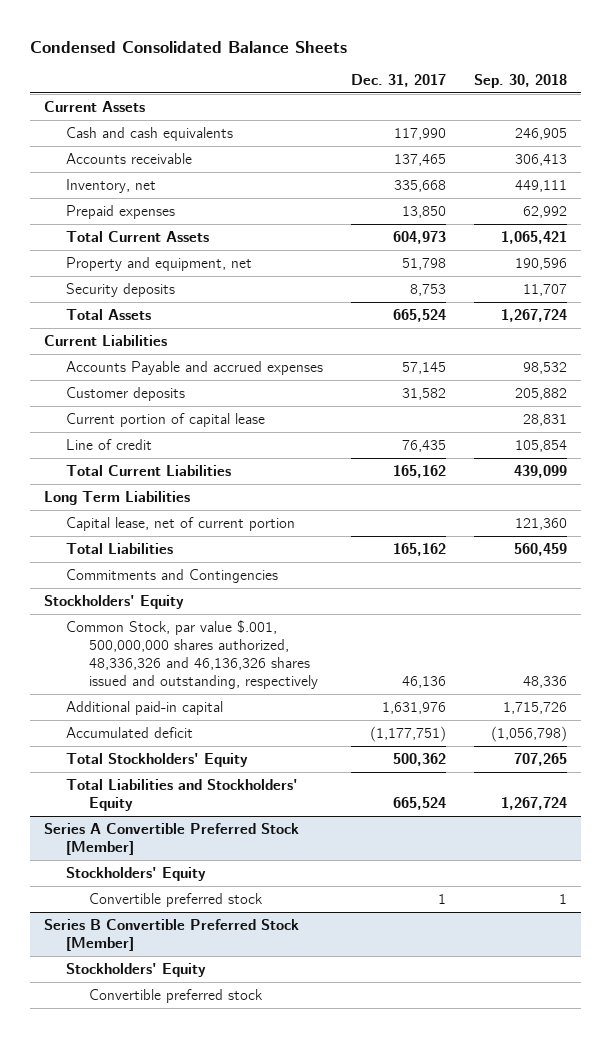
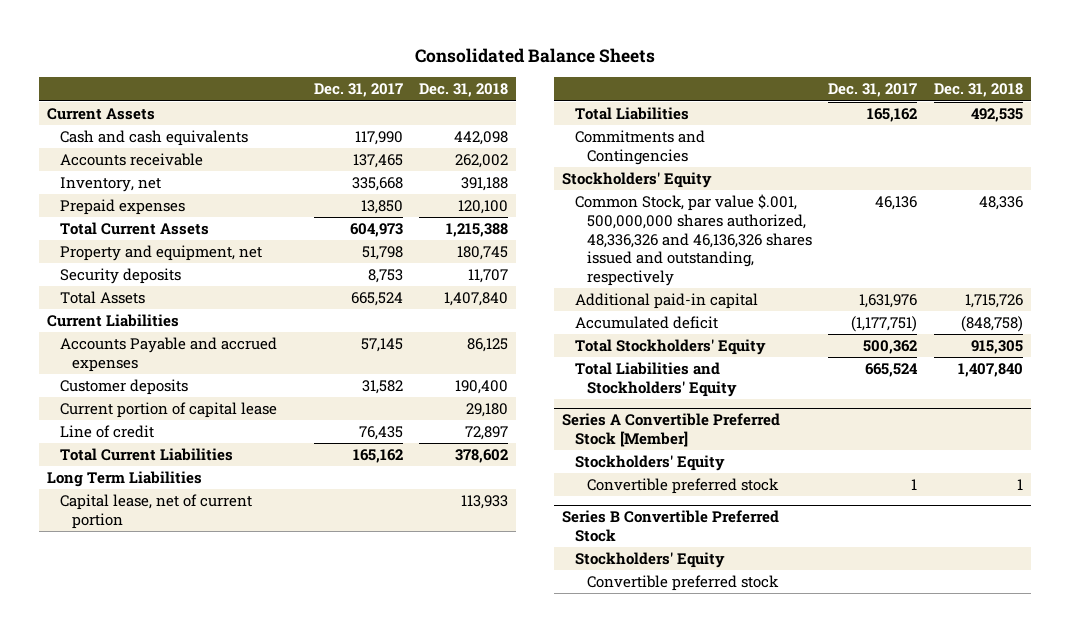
- Condensed Consolidated Balance Sheets
+ Consolidated Balance Sheets
- | Dec. 31, 2017 | Sep. 30, 2018
+ | Dec. 31, 2017 | Dec. 31, 2018
- Series B Convertible Preferred Stock [Member]
+ Series B Convertible Preferred Stock

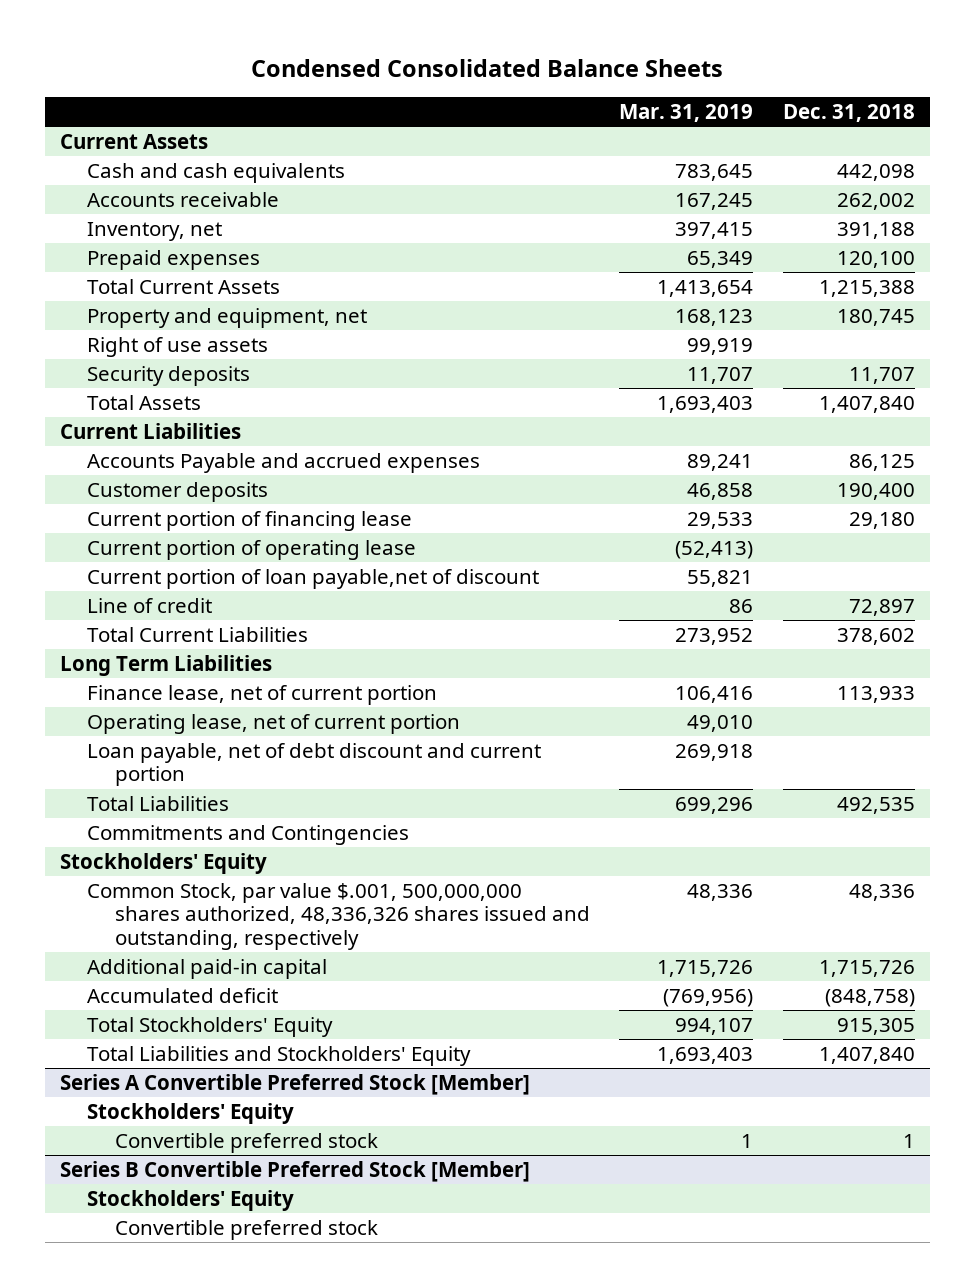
- Consolidated Balance Sheets
+ Condensed Consolidated Balance Sheets
- | Dec. 31, 2017 | Dec. 31, 2018
+ | Mar. 31, 2019 | Dec. 31, 2018
+ Right of use assets | 99,919 |
- Current portion of capital lease | | 29,180
+ Current portion of financing lease | 29,533 | 29,180
+ Current portion of operating lease | (52,413) |
+ Current portion of loan payable,net of discount | 55,821 |
- Capital lease, net of current portion | | 113,933
+ Finance lease, net of current portion | 106,416 | 113,933
+ Operating lease, net of current portion | 49,010 |
+ Loan payable, net of debt discount and current portion | 269,918 |
- Common Stock, par value $.001, 500,000,000 shares authorized, 48,336,326 and 46,136,326 shares issued and outstanding, respectively | 46,136 | 48,336
+ Common Stock, par value $.001, 500,000,000 shares authorized, 48,336,326 shares issued and outstanding, respectively | 48,336 | 48,336
- Series B Convertible Preferred Stock
+ Series B Convertible Preferred Stock [Member]

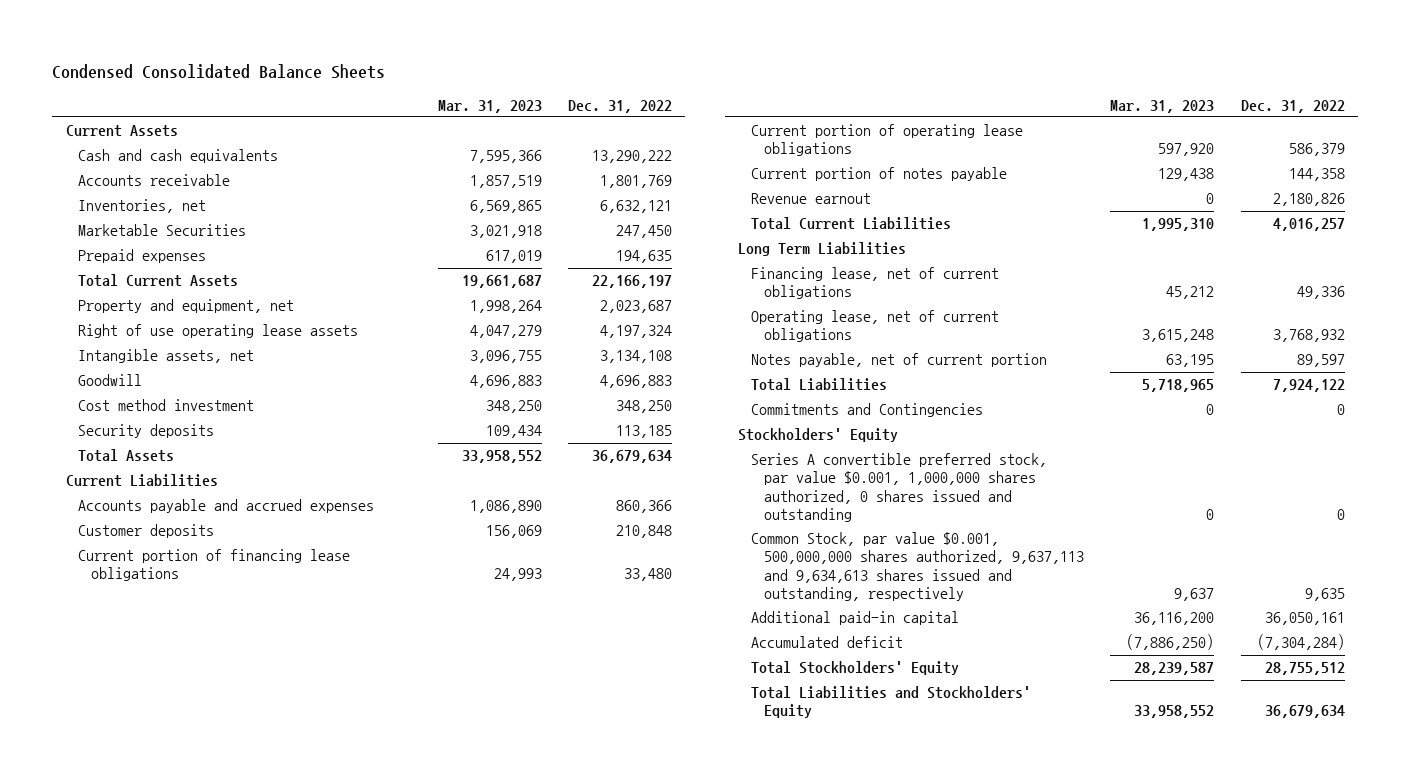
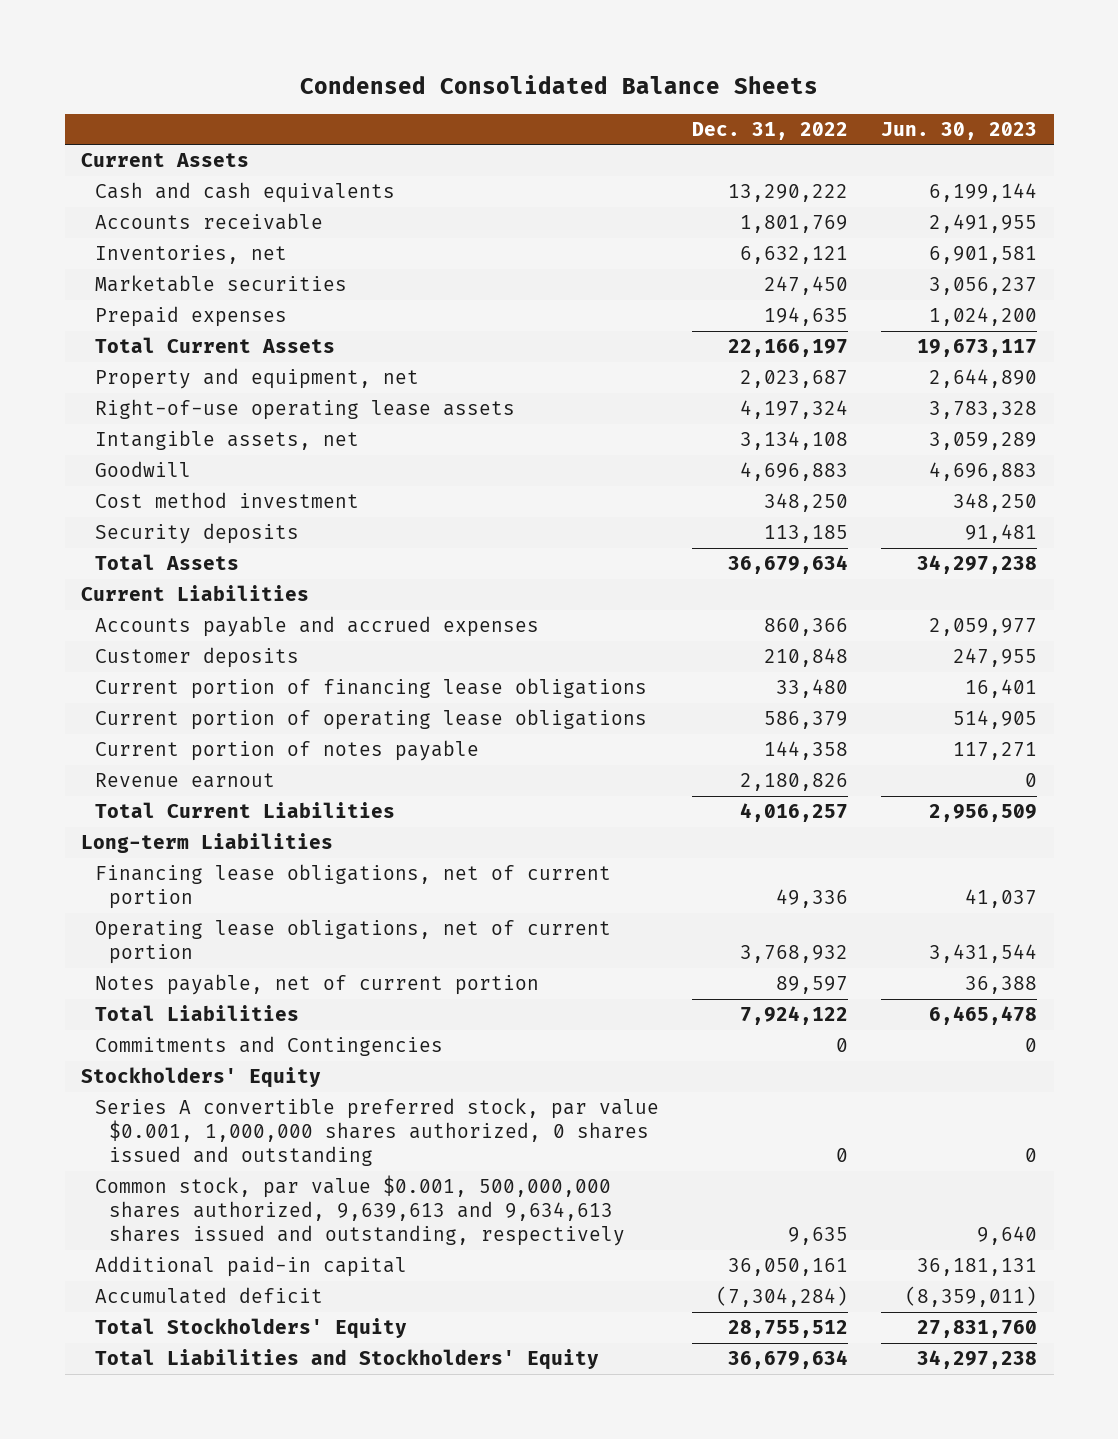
- | Mar. 31, 2023 | Dec. 31, 2022
+ | Dec. 31, 2022 | Jun. 30, 2023
- Marketable Securities | 3,021,918 | 247,450
+ Marketable securities | 247,450 | 3,056,237
- Right of use operating lease assets | 4,047,279 | 4,197,324
+ Right-of-use operating lease assets | 4,197,324 | 3,783,328
- Long Term Liabilities
- Financing lease, net of current obligations | 45,212 | 49,336
- Operating lease, net of current obligations | 3,615,248 | 3,768,932
+ Long-term Liabilities
+ Financing lease obligations, net of current portion | 49,336 | 41,037
+ Operating lease obligations, net of current portion | 3,768,932 | 3,431,544
- Common Stock, par value $0.001, 500,000,000 shares authorized, 9,637,113 and 9,634,613 shares issued and outstanding, respectively | 9,637 | 9,635
+ Common stock, par value $0.001, 500,000,000 shares authorized, 9,639,613 and 9,634,613 shares issued and outstanding, respectively | 9,635 | 9,640

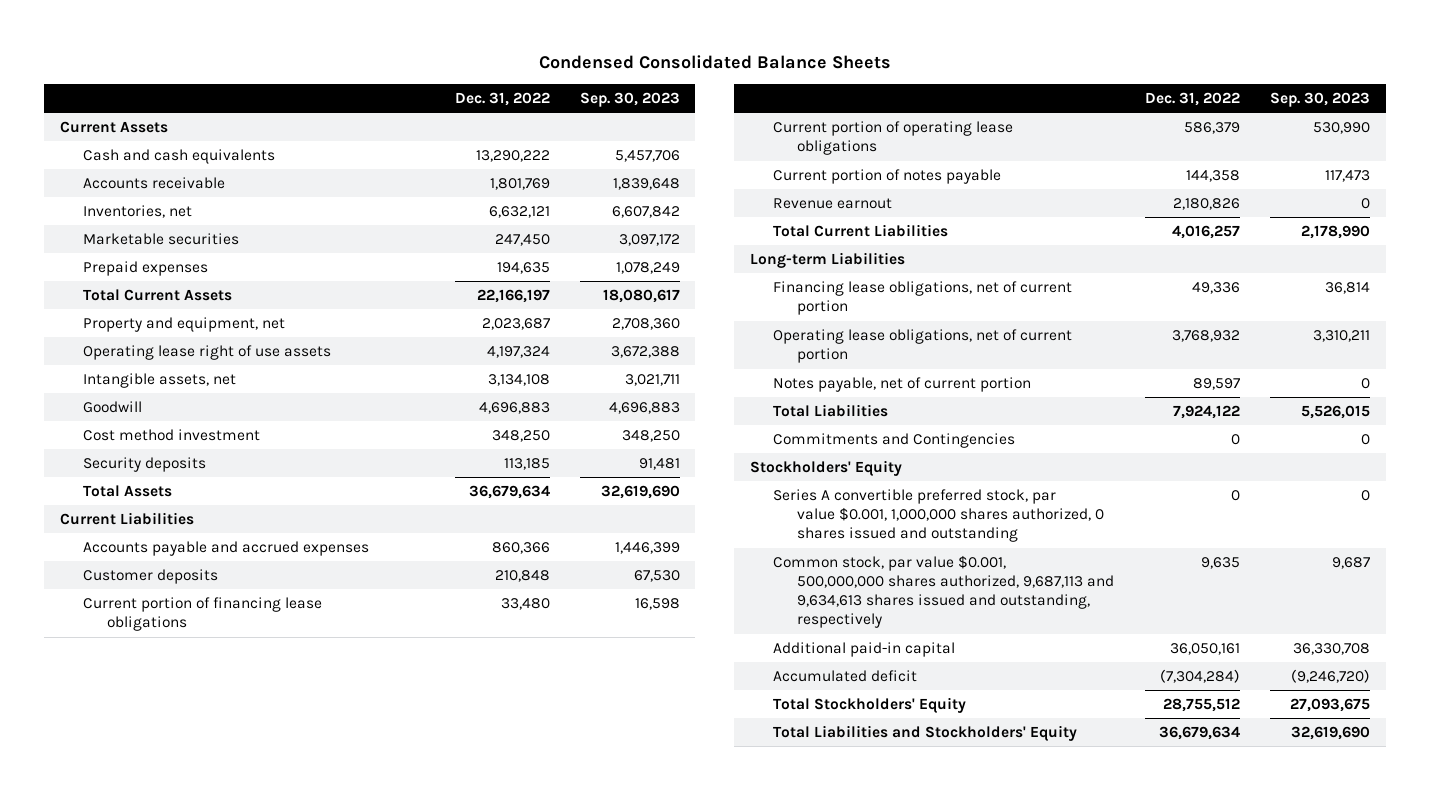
- | Dec. 31, 2022 | Jun. 30, 2023
+ | Dec. 31, 2022 | Sep. 30, 2023
- Right-of-use operating lease assets | 4,197,324 | 3,783,328
+ Operating lease right of use assets | 4,197,324 | 3,672,388
- Common stock, par value $0.001, 500,000,000 shares authorized, 9,639,613 and 9,634,613 shares issued and outstanding, respectively | 9,635 | 9,640
+ Common stock, par value $0.001, 500,000,000 shares authorized, 9,687,113 and 9,634,613 shares issued and outstanding, respectively | 9,635 | 9,687

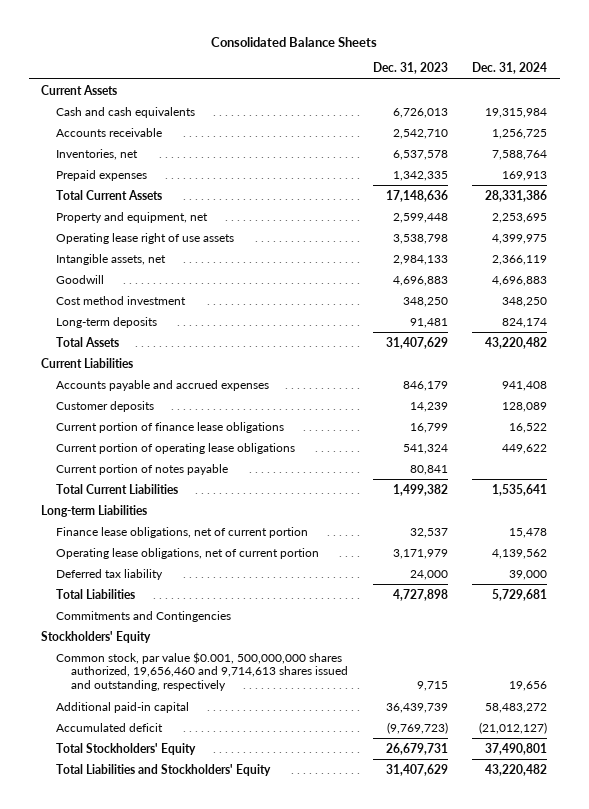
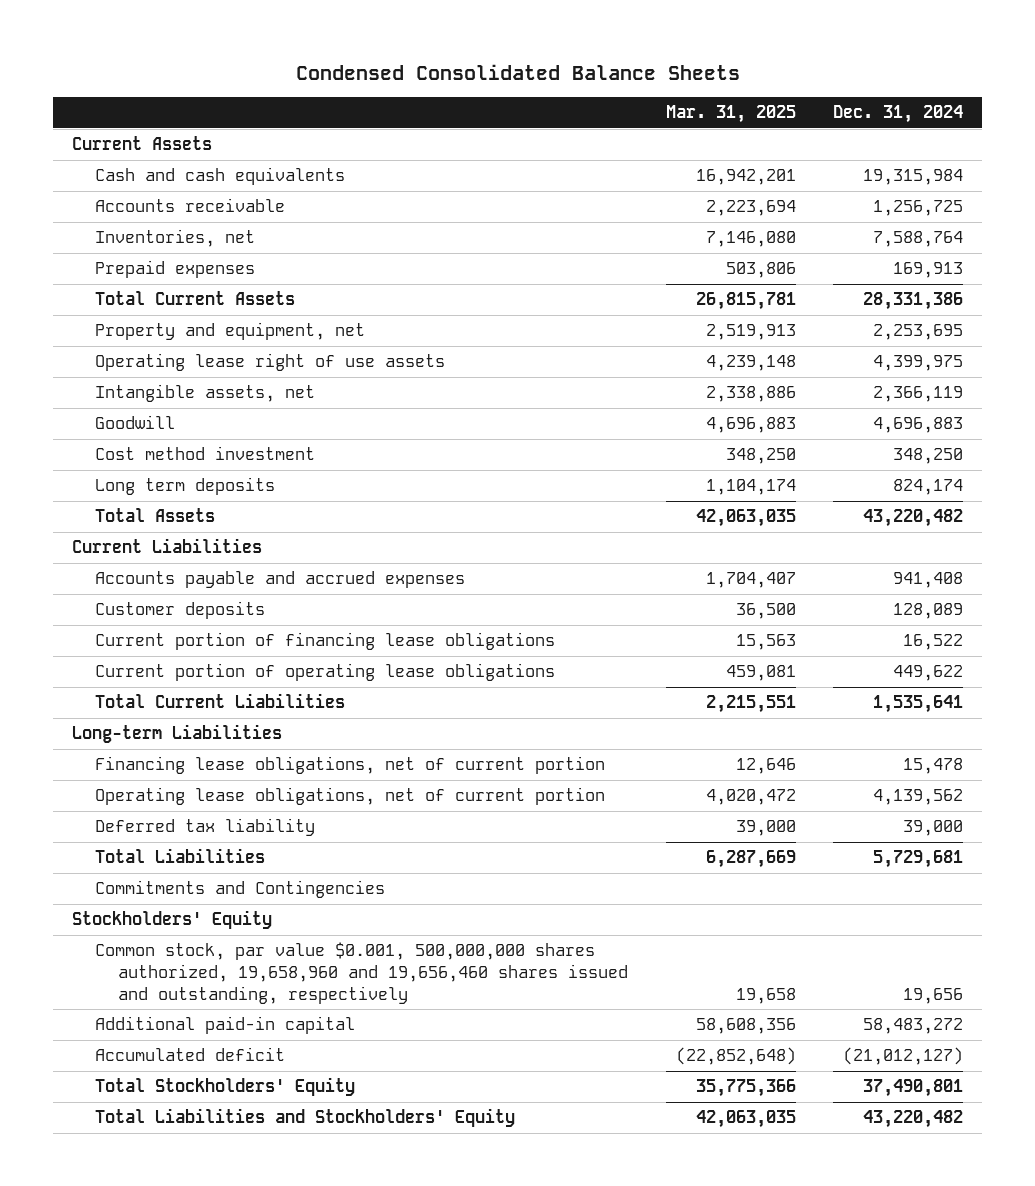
- Consolidated Balance Sheets
+ Condensed Consolidated Balance Sheets
- | Dec. 31, 2023 | Dec. 31, 2024
+ | Mar. 31, 2025 | Dec. 31, 2024
- Long-term deposits | 91,481 | 824,174
+ Long term deposits | 1,104,174 | 824,174
- Current portion of finance lease obligations | 16,799 | 16,522
+ Current portion of financing lease obligations | 15,563 | 16,522
- Current portion of notes payable | 80,841 |
- Finance lease obligations, net of current portion | 32,537 | 15,478
+ Financing lease obligations, net of current portion | 12,646 | 15,478
- Common stock, par value $0.001, 500,000,000 shares authorized, 19,656,460 and 9,714,613 shares issued and outstanding, respectively | 9,715 | 19,656
+ Common stock, par value $0.001, 500,000,000 shares authorized, 19,658,960 and 19,656,460 shares issued and outstanding, respectively | 19,658 | 19,656

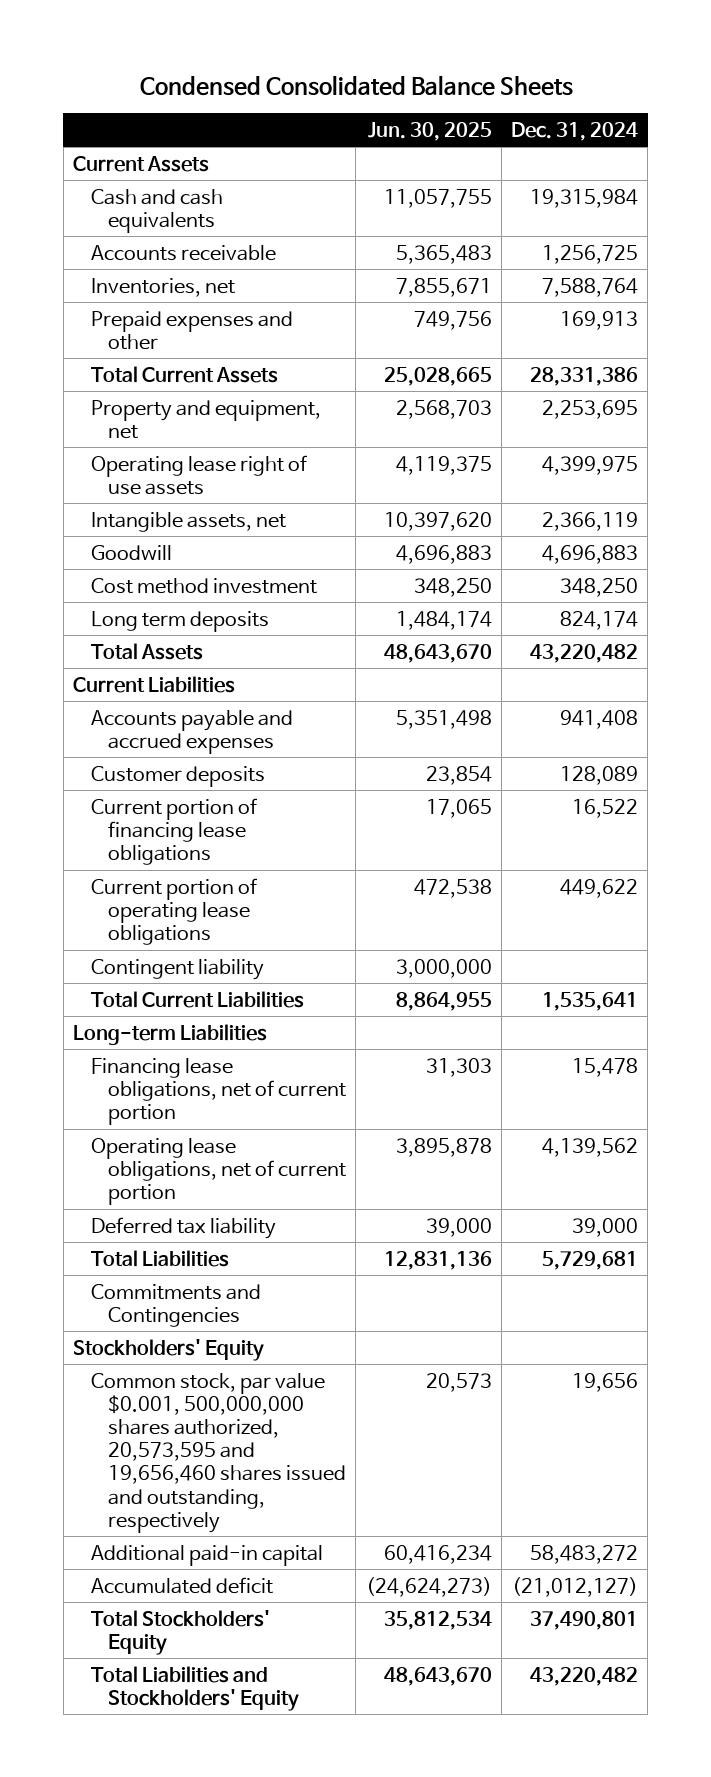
- | Mar. 31, 2025 | Dec. 31, 2024
+ | Jun. 30, 2025 | Dec. 31, 2024
- Prepaid expenses | 503,806 | 169,913
+ Prepaid expenses and other | 749,756 | 169,913
+ Contingent liability | 3,000,000 |
- Common stock, par value $0.001, 500,000,000 shares authorized, 19,658,960 and 19,656,460 shares issued and outstanding, respectively | 19,658 | 19,656
+ Common stock, par value $0.001, 500,000,000 shares authorized, 20,573,595 and 19,656,460 shares issued and outstanding, respectively | 20,573 | 19,656

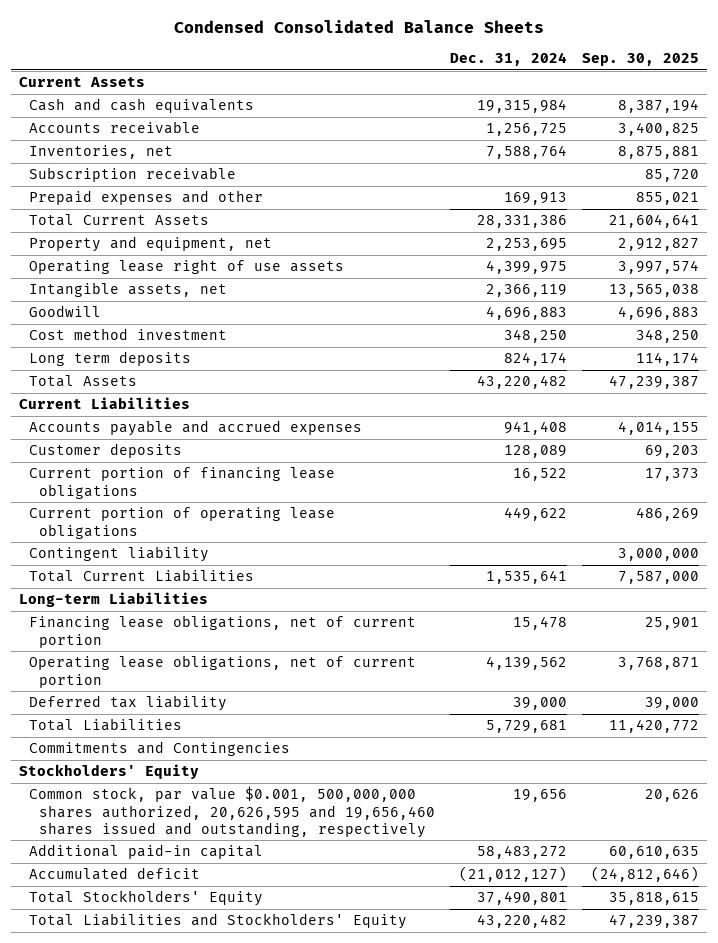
- | Jun. 30, 2025 | Dec. 31, 2024
+ | Dec. 31, 2024 | Sep. 30, 2025
+ Subscription receivable | | 85,720
- Common stock, par value $0.001, 500,000,000 shares authorized, 20,573,595 and 19,656,460 shares issued and outstanding, respectively | 20,573 | 19,656
+ Common stock, par value $0.001, 500,000,000 shares authorized, 20,626,595 and 19,656,460 shares issued and outstanding, respectively | 19,656 | 20,626

